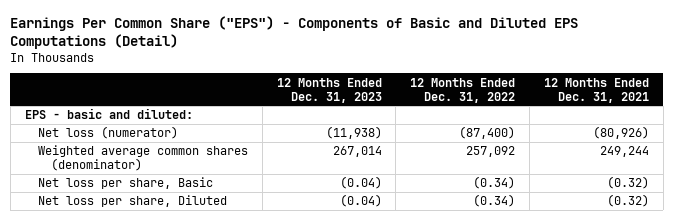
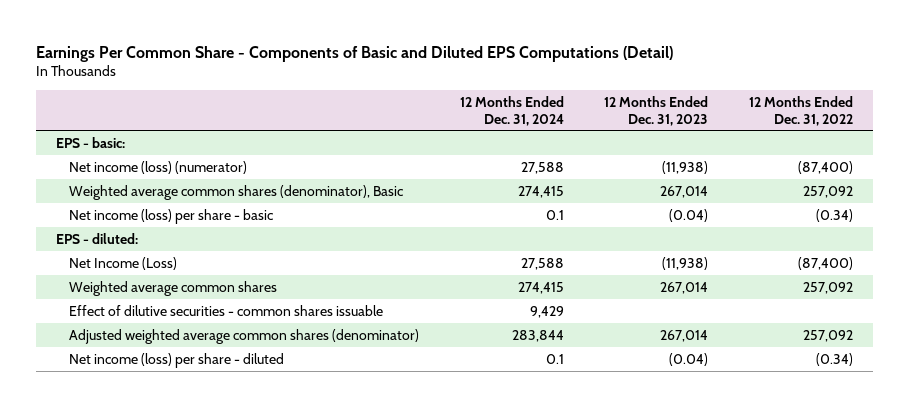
- Earnings Per Common Share ("EPS") - Components of Basic and Diluted EPS Computations (Detail)
+ Earnings Per Common Share - Components of Basic and Diluted EPS Computations (Detail)
- | 12 Months Ended Dec. 31, 2023 | 12 Months Ended Dec. 31, 2022 | 12 Months Ended Dec. 31, 2021
+ | 12 Months Ended Dec. 31, 2024 | 12 Months Ended Dec. 31, 2023 | 12 Months Ended Dec. 31, 2022
- EPS - basic and diluted:
- Net loss (numerator) | (11,938) | (87,400) | (80,926)
- Weighted average common shares (denominator) | 267,014 | 257,092 | 249,244
- Net loss per share, Basic | (0.04) | (0.34) | (0.32)
- Net loss per share, Diluted | (0.04) | (0.34) | (0.32)
+ EPS - basic:
+ Net income (loss) (numerator) | 27,588 | (11,938) | (87,400)
+ Weighted average common shares (denominator), Basic | 274,415 | 267,014 | 257,092
+ Net income (loss) per share - basic | 0.1 | (0.04) | (0.34)
+ EPS - diluted:
+ Net Income (Loss) | 27,588 | (11,938) | (87,400)
+ Weighted average common shares | 274,415 | 267,014 | 257,092
+ Effect of dilutive securities - common shares issuable | 9,429 | |
+ Adjusted weighted average common shares (denominator) | 283,844 | 267,014 | 257,092
+ Net income (loss) per share - diluted | 0.1 | (0.04) | (0.34)

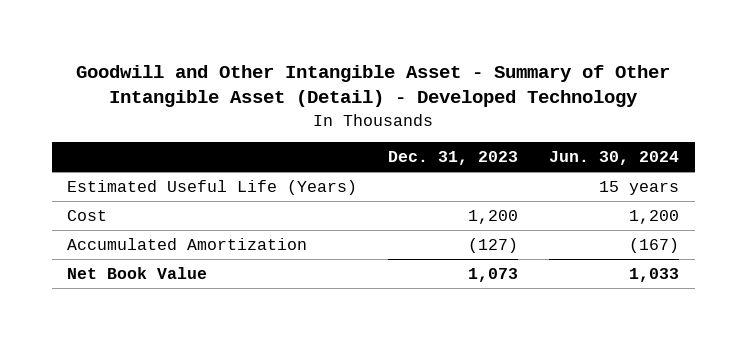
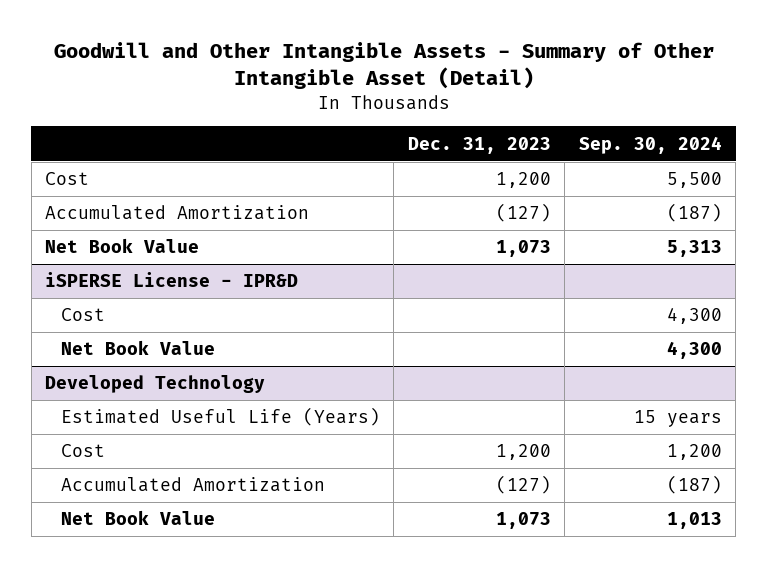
- Goodwill and Other Intangible Asset - Summary of Other Intangible Asset (Detail) - Developed Technology
+ Goodwill and Other Intangible Assets - Summary of Other Intangible Asset (Detail)
- | Dec. 31, 2023 | Jun. 30, 2024
+ | Dec. 31, 2023 | Sep. 30, 2024
+ Cost | 1,200 | 5,500
+ Accumulated Amortization | (127) | (187)
+ Net Book Value | 1,073 | 5,313
+ iSPERSE License - IPR&D
+ Cost | | 4,300
+ Net Book Value | | 4,300
+ Developed Technology

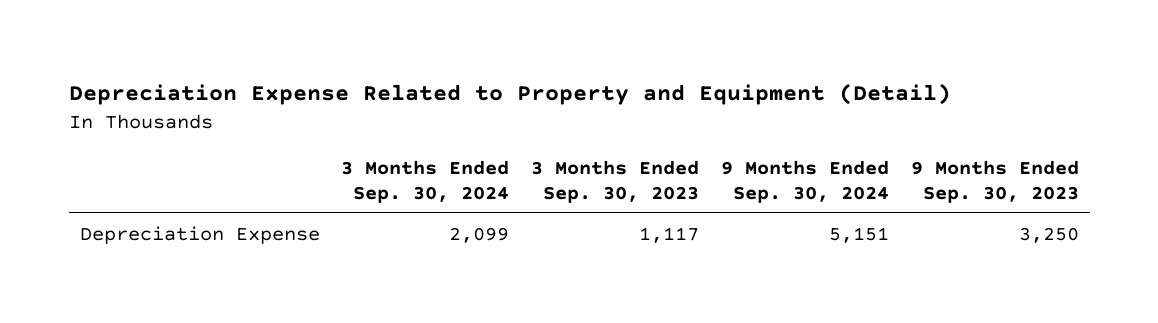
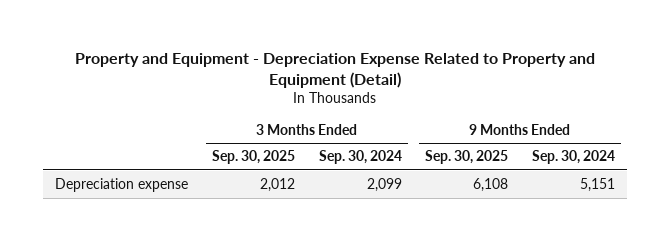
- Depreciation Expense Related to Property and Equipment (Detail)
+ Property and Equipment - Depreciation Expense Related to Property and Equipment (Detail)
- | 3 Months Ended Sep. 30, 2024 | 3 Months Ended Sep. 30, 2023 | 9 Months Ended Sep. 30, 2024 | 9 Months Ended Sep. 30, 2023
+ | 3 Months Ended Sep. 30, 2025 | 3 Months Ended Sep. 30, 2024 | 9 Months Ended Sep. 30, 2025 | 9 Months Ended Sep. 30, 2024
- Depreciation Expense | 2,099 | 1,117 | 5,151 | 3,250
+ Depreciation expense | 2,012 | 2,099 | 6,108 | 5,151

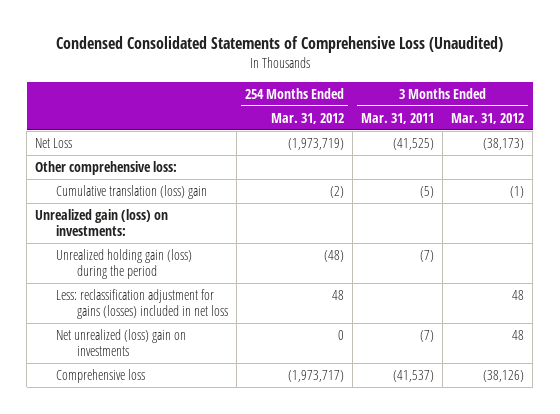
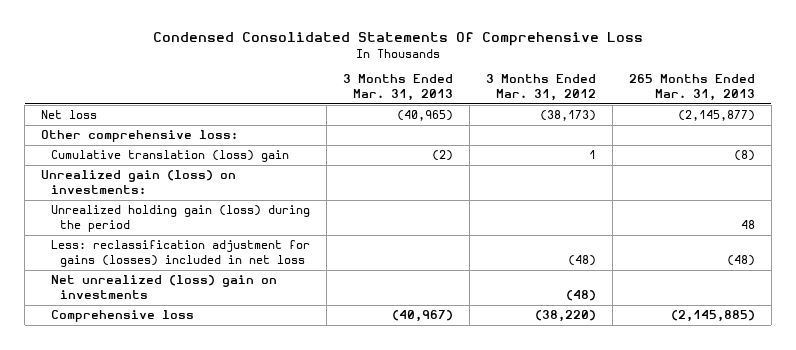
- Condensed Consolidated Statements of Comprehensive Loss (Unaudited)
+ Condensed Consolidated Statements Of Comprehensive Loss
- | 254 Months Ended Mar. 31, 2012 | 3 Months Ended Mar. 31, 2011 | 3 Months Ended Mar. 31, 2012
+ | 3 Months Ended Mar. 31, 2013 | 3 Months Ended Mar. 31, 2012 | 265 Months Ended Mar. 31, 2013
- Net Loss | (1,973,719) | (41,525) | (38,173)
+ Net loss | (40,965) | (38,173) | (2,145,877)
- Cumulative translation (loss) gain | (2) | (5) | (1)
+ Cumulative translation (loss) gain | (2) | 1 | (8)
- Less: reclassification adjustment for gains (losses) included in net loss | 48 | | 48
- Net unrealized (loss) gain on investments | 0 | (7) | 48
- Comprehensive loss | (1,973,717) | (41,537) | (38,126)
+ Less: reclassification adjustment for gains (losses) included in net loss | | (48) | (48)
+ Net unrealized (loss) gain on investments | | (48) |
+ Comprehensive loss | (40,967) | (38,220) | (2,145,885)

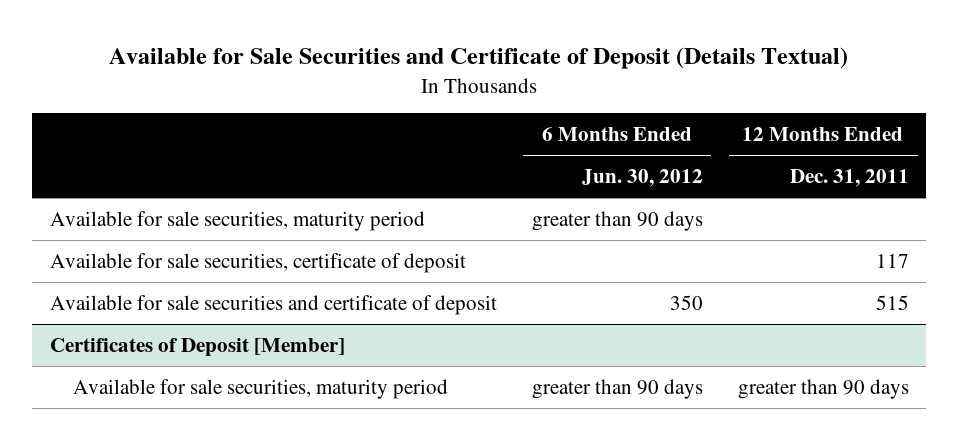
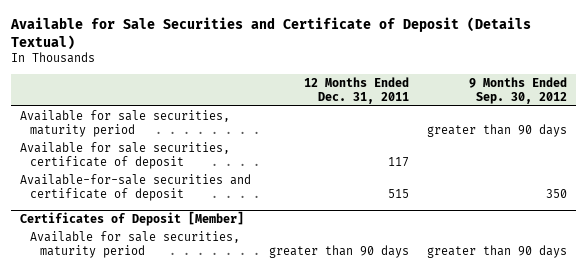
- | 6 Months Ended Jun. 30, 2012 | 12 Months Ended Dec. 31, 2011
+ | 12 Months Ended Dec. 31, 2011 | 9 Months Ended Sep. 30, 2012
- Available for sale securities and certificate of deposit | 350 | 515
+ Available-for-sale securities and certificate of deposit | 515 | 350

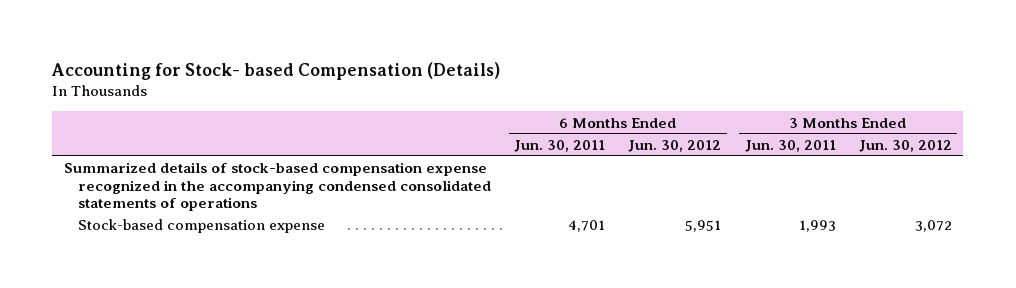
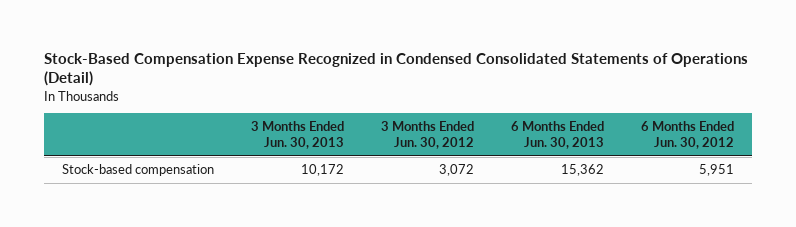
- Accounting for Stock- based Compensation (Details)
+ Stock-Based Compensation Expense Recognized in Condensed Consolidated Statements of Operations (Detail)
- | 6 Months Ended Jun. 30, 2011 | 6 Months Ended Jun. 30, 2012 | 3 Months Ended Jun. 30, 2011 | 3 Months Ended Jun. 30, 2012
+ | 3 Months Ended Jun. 30, 2013 | 3 Months Ended Jun. 30, 2012 | 6 Months Ended Jun. 30, 2013 | 6 Months Ended Jun. 30, 2012
- Summarized details of stock-based compensation expense recognized in the accompanying condensed consolidated statements of operations
- Stock-based compensation expense | 4,701 | 5,951 | 1,993 | 3,072
+ Stock-based compensation | 10,172 | 3,072 | 15,362 | 5,951

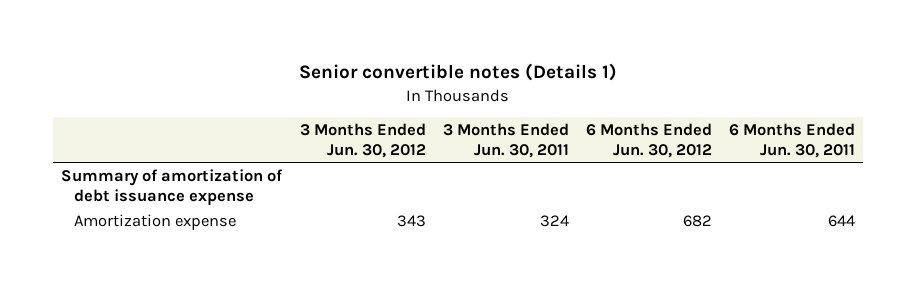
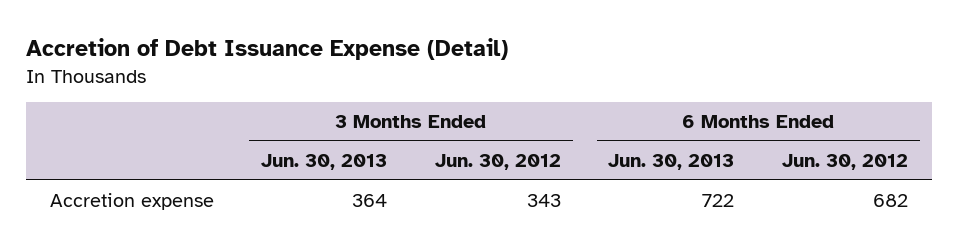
- Senior convertible notes (Details 1)
+ Accretion of Debt Issuance Expense (Detail)
- | 3 Months Ended Jun. 30, 2012 | 3 Months Ended Jun. 30, 2011 | 6 Months Ended Jun. 30, 2012 | 6 Months Ended Jun. 30, 2011
+ | 3 Months Ended Jun. 30, 2013 | 3 Months Ended Jun. 30, 2012 | 6 Months Ended Jun. 30, 2013 | 6 Months Ended Jun. 30, 2012
- Summary of amortization of debt issuance expense
- Amortization expense | 343 | 324 | 682 | 644
+ Accretion expense | 364 | 343 | 722 | 682

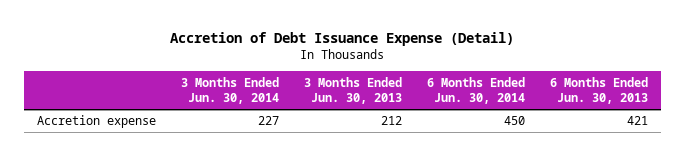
- | 3 Months Ended Jun. 30, 2013 | 3 Months Ended Jun. 30, 2012 | 6 Months Ended Jun. 30, 2013 | 6 Months Ended Jun. 30, 2012
+ | 3 Months Ended Jun. 30, 2014 | 3 Months Ended Jun. 30, 2013 | 6 Months Ended Jun. 30, 2014 | 6 Months Ended Jun. 30, 2013
- Accretion expense | 364 | 343 | 722 | 682
+ Accretion expense | 227 | 212 | 450 | 421

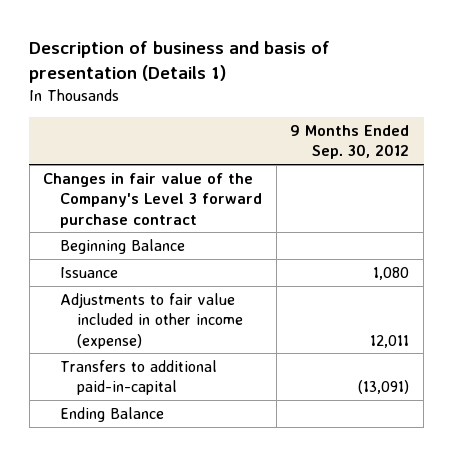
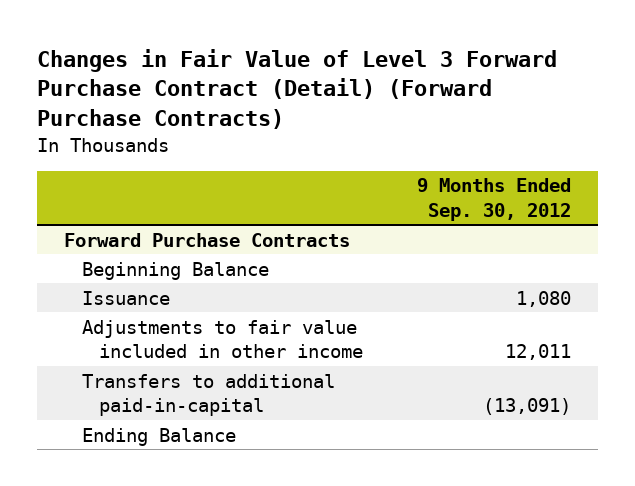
- Description of business and basis of presentation (Details 1)
+ Changes in Fair Value of Level 3 Forward Purchase Contract (Detail) (Forward Purchase Contracts)
- Changes in fair value of the Company's Level 3 forward purchase contract
+ Forward Purchase Contracts
- Adjustments to fair value included in other income (expense) | 12,011
+ Adjustments to fair value included in other income | 12,011

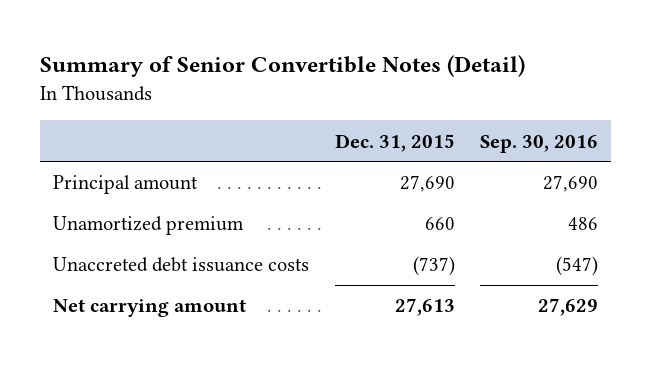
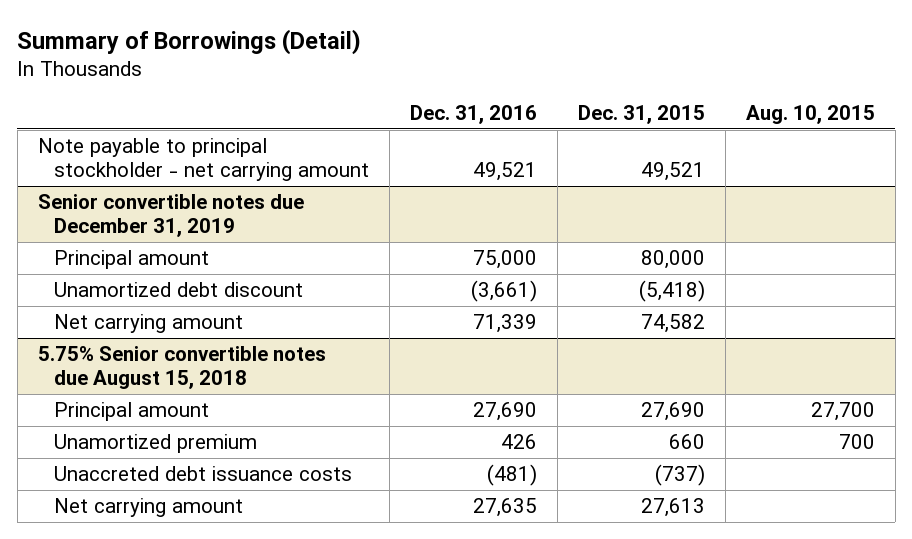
- Summary of Senior Convertible Notes (Detail)
+ Summary of Borrowings (Detail)
- | Dec. 31, 2015 | Sep. 30, 2016
+ | Dec. 31, 2016 | Dec. 31, 2015 | Aug. 10, 2015
+ Note payable to principal stockholder - net carrying amount | 49,521 | 49,521 |
+ Senior convertible notes due December 31, 2019
+ Principal amount | 75,000 | 80,000 |
+ Unamortized debt discount | (3,661) | (5,418) |
+ Net carrying amount | 71,339 | 74,582 |
+ 5.75% Senior convertible notes due August 15, 2018

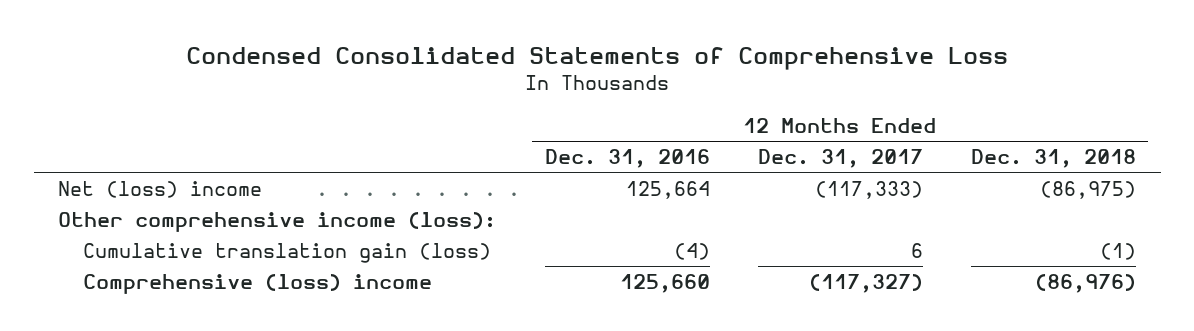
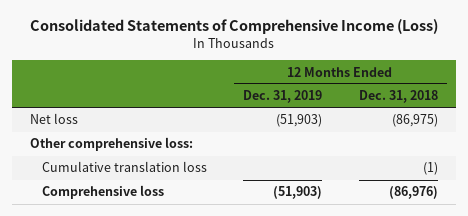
- Condensed Consolidated Statements of Comprehensive Loss
+ Consolidated Statements of Comprehensive Income (Loss)
- | 12 Months Ended Dec. 31, 2016 | 12 Months Ended Dec. 31, 2017 | 12 Months Ended Dec. 31, 2018
+ | 12 Months Ended Dec. 31, 2019 | 12 Months Ended Dec. 31, 2018
- Net (loss) income | 125,664 | (117,333) | (86,975)
- Other comprehensive income (loss):
- Cumulative translation gain (loss) | (4) | 6 | (1)
- Comprehensive (loss) income | 125,660 | (117,327) | (86,976)
+ Net loss | (51,903) | (86,975)
+ Other comprehensive loss:
+ Cumulative translation loss | | (1)
+ Comprehensive loss | (51,903) | (86,976)

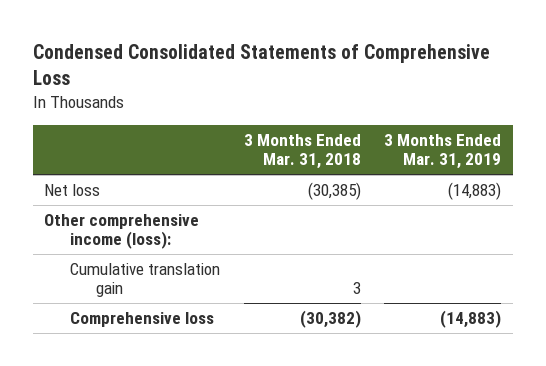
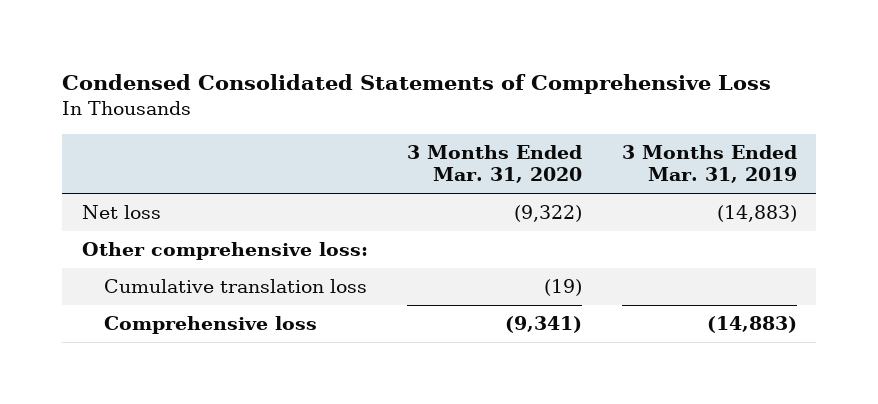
- | 3 Months Ended Mar. 31, 2018 | 3 Months Ended Mar. 31, 2019
+ | 3 Months Ended Mar. 31, 2020 | 3 Months Ended Mar. 31, 2019
- Other comprehensive income (loss):
- Cumulative translation gain | 3 |
+ Other comprehensive loss:
+ Cumulative translation loss | (19) |

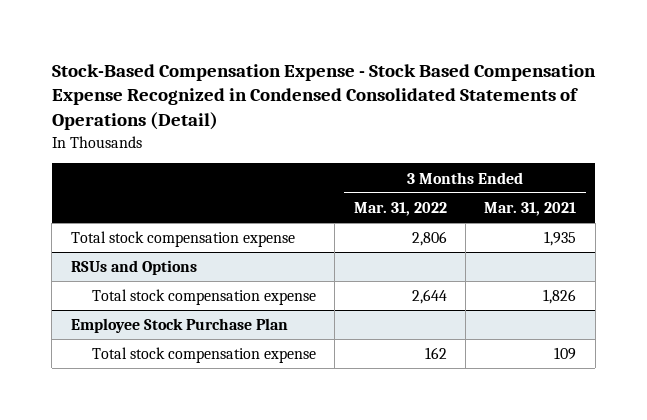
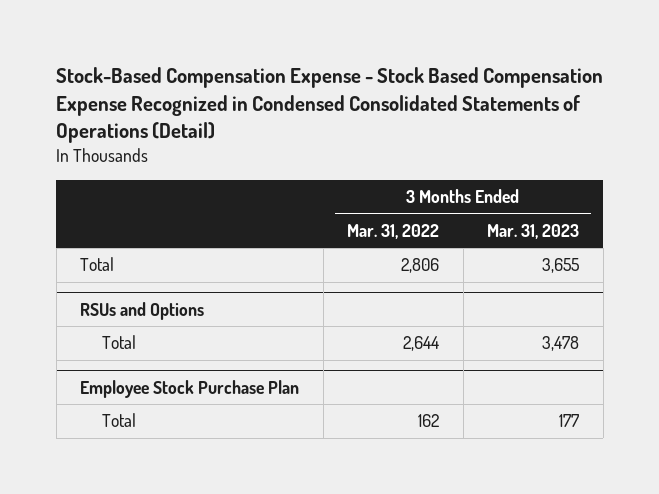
- | 3 Months Ended Mar. 31, 2022 | 3 Months Ended Mar. 31, 2021
+ | 3 Months Ended Mar. 31, 2022 | 3 Months Ended Mar. 31, 2023
- Total stock compensation expense | 2,806 | 1,935
+ Total | 2,806 | 3,655
@ RSUs and Options
- Total stock compensation expense | 2,644 | 1,826
+ Total | 2,644 | 3,478
@ Employee Stock Purchase Plan
- Total stock compensation expense | 162 | 109
+ Total | 162 | 177

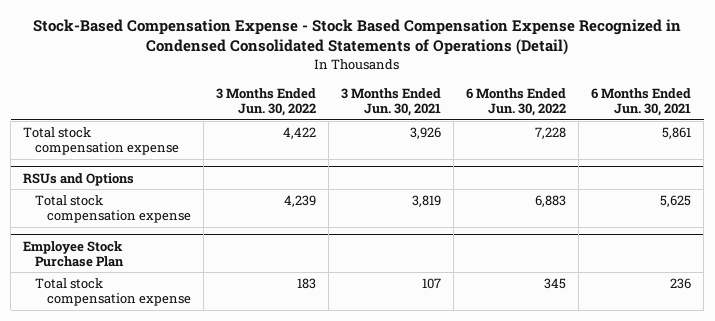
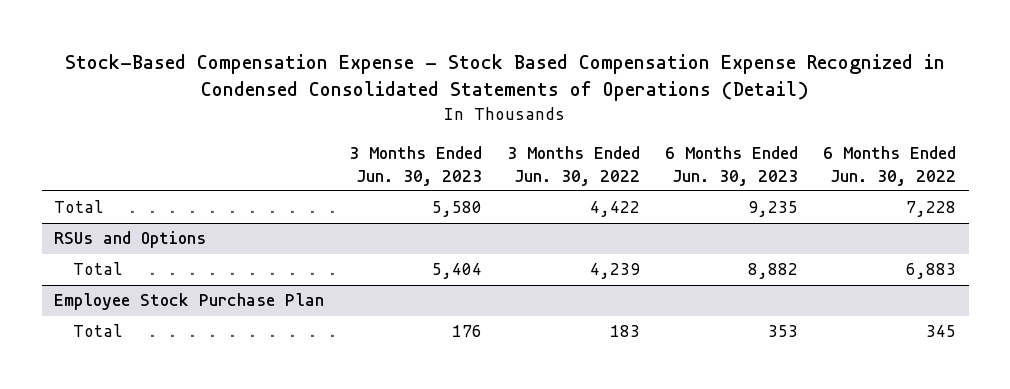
- | 3 Months Ended Jun. 30, 2022 | 3 Months Ended Jun. 30, 2021 | 6 Months Ended Jun. 30, 2022 | 6 Months Ended Jun. 30, 2021
+ | 3 Months Ended Jun. 30, 2023 | 3 Months Ended Jun. 30, 2022 | 6 Months Ended Jun. 30, 2023 | 6 Months Ended Jun. 30, 2022
- Total stock compensation expense | 4,422 | 3,926 | 7,228 | 5,861
+ Total | 5,580 | 4,422 | 9,235 | 7,228
@ RSUs and Options
- Total stock compensation expense | 4,239 | 3,819 | 6,883 | 5,625
+ Total | 5,404 | 4,239 | 8,882 | 6,883
@ Employee Stock Purchase Plan
- Total stock compensation expense | 183 | 107 | 345 | 236
+ Total | 176 | 183 | 353 | 345

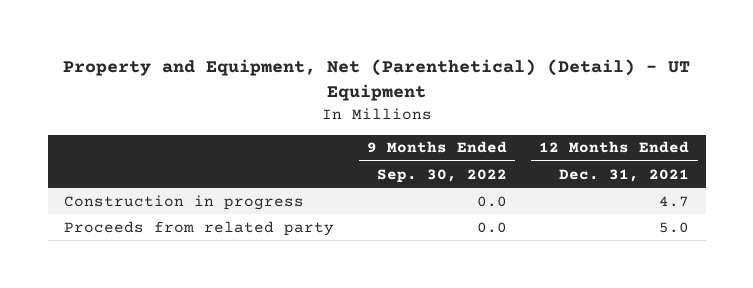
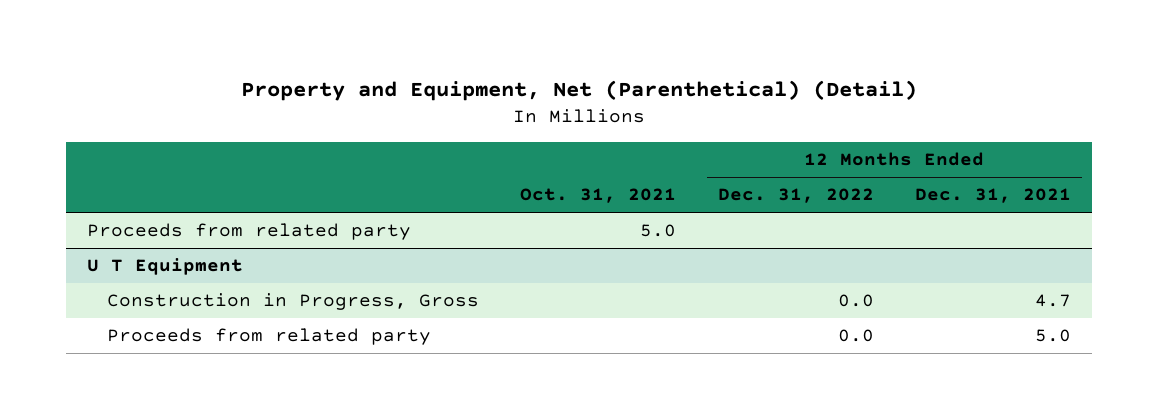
- Property and Equipment, Net (Parenthetical) (Detail) - UT Equipment
+ Property and Equipment, Net (Parenthetical) (Detail)
- | 9 Months Ended Sep. 30, 2022 | 12 Months Ended Dec. 31, 2021
+ | Oct. 31, 2021 | 12 Months Ended Dec. 31, 2022 | 12 Months Ended Dec. 31, 2021
- Construction in progress | 0.0 | 4.7
+ Proceeds from related party | 5.0 | |
+ U T Equipment
+ Construction in Progress, Gross | | 0.0 | 4.7

